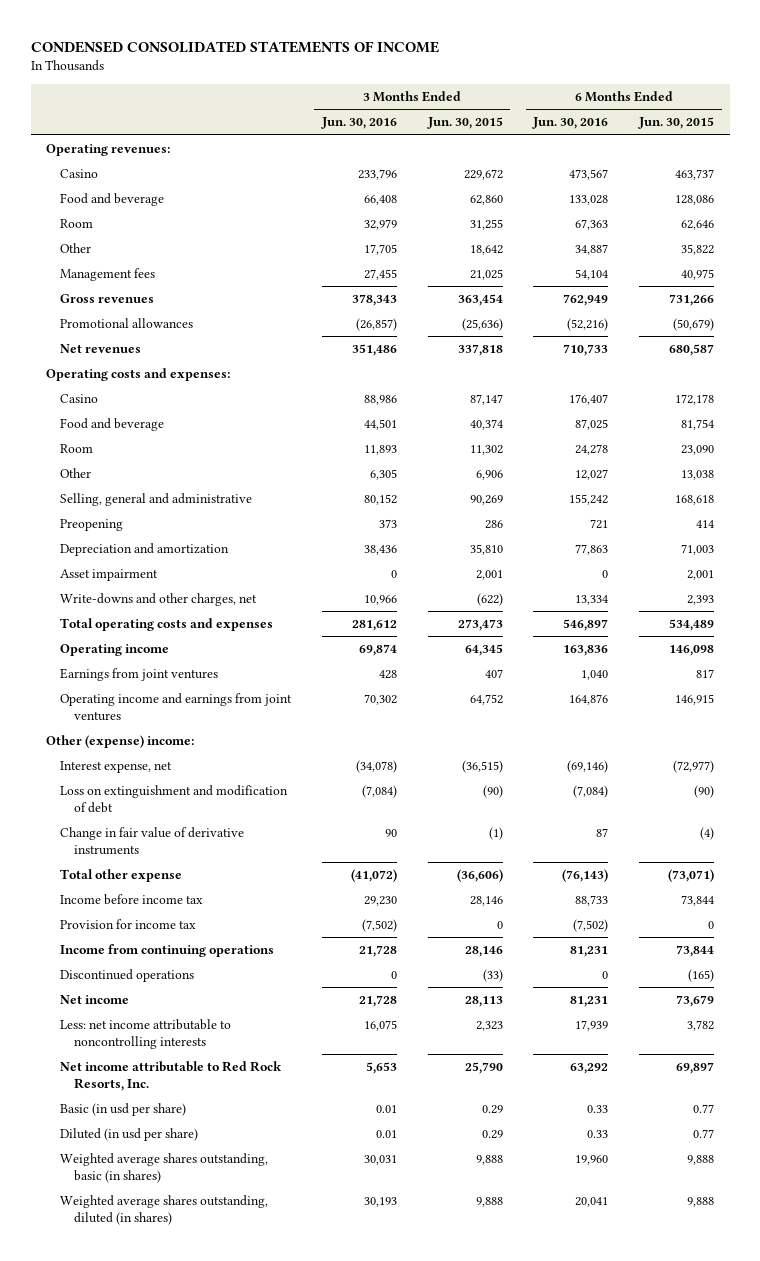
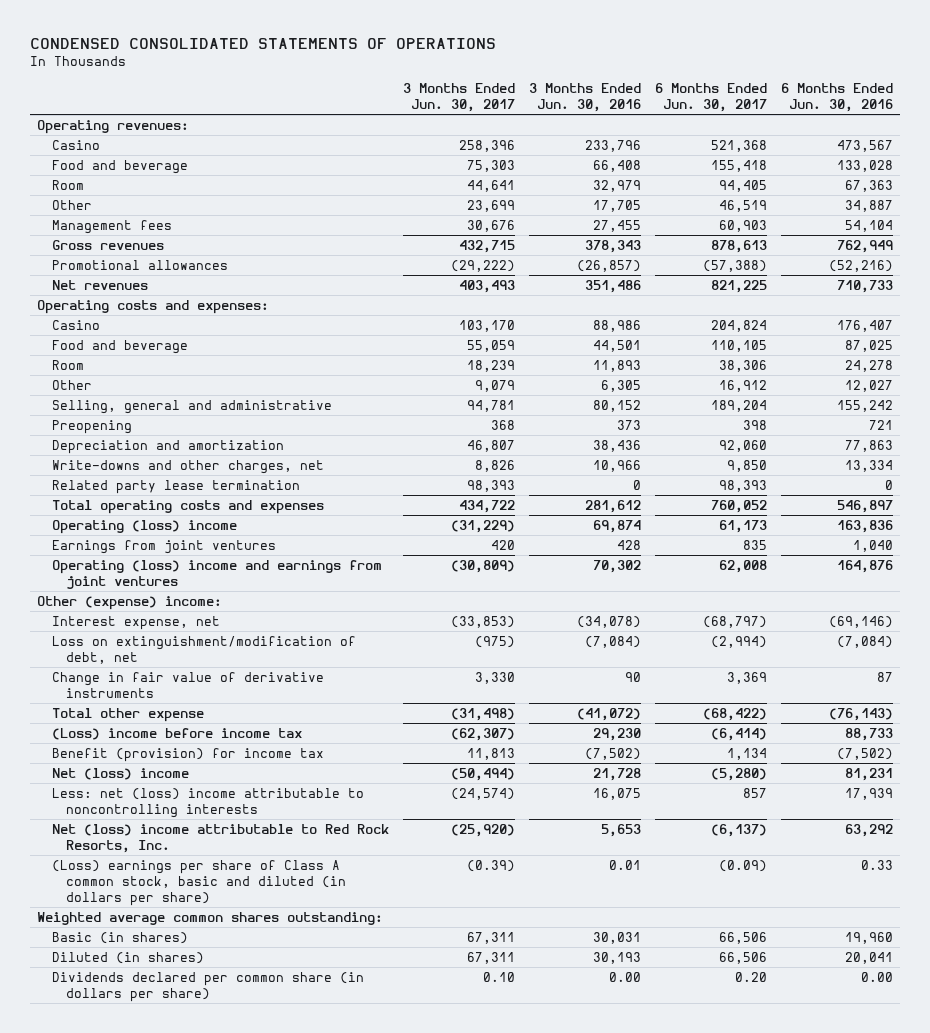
- CONDENSED CONSOLIDATED STATEMENTS OF INCOME
+ CONDENSED CONSOLIDATED STATEMENTS OF OPERATIONS
- | 3 Months Ended Jun. 30, 2016 | 3 Months Ended Jun. 30, 2015 | 6 Months Ended Jun. 30, 2016 | 6 Months Ended Jun. 30, 2015
+ | 3 Months Ended Jun. 30, 2017 | 3 Months Ended Jun. 30, 2016 | 6 Months Ended Jun. 30, 2017 | 6 Months Ended Jun. 30, 2016
- Asset impairment | 0 | 2,001 | 0 | 2,001
+ Related party lease termination | 98,393 | 0 | 98,393 | 0
- Operating income | 69,874 | 64,345 | 163,836 | 146,098
+ Operating (loss) income | (31,229) | 69,874 | 61,173 | 163,836
- Operating income and earnings from joint ventures | 70,302 | 64,752 | 164,876 | 146,915
+ Operating (loss) income and earnings from joint ventures | (30,809) | 70,302 | 62,008 | 164,876
- Loss on extinguishment and modification of debt | (7,084) | (90) | (7,084) | (90)
+ Loss on extinguishment/modification of debt, net | (975) | (7,084) | (2,994) | (7,084)
- Income before income tax | 29,230 | 28,146 | 88,733 | 73,844
- Provision for income tax | (7,502) | 0 | (7,502) | 0
- Income from continuing operations | 21,728 | 28,146 | 81,231 | 73,844
- Discontinued operations | 0 | (33) | 0 | (165)
- Net income | 21,728 | 28,113 | 81,231 | 73,679
- Less: net income attributable to noncontrolling interests | 16,075 | 2,323 | 17,939 | 3,782
- Net income attributable to Red Rock Resorts, Inc. | 5,653 | 25,790 | 63,292 | 69,897
- Basic (in usd per share) | 0.01 | 0.29 | 0.33 | 0.77
- Diluted (in usd per share) | 0.01 | 0.29 | 0.33 | 0.77
- Weighted average shares outstanding, basic (in shares) | 30,031 | 9,888 | 19,960 | 9,888
- Weighted average shares outstanding, diluted (in shares) | 30,193 | 9,888 | 20,041 | 9,888
+ (Loss) income before income tax | (62,307) | 29,230 | (6,414) | 88,733
+ Benefit (provision) for income tax | 11,813 | (7,502) | 1,134 | (7,502)
+ Net (loss) income | (50,494) | 21,728 | (5,280) | 81,231
+ Less: net (loss) income attributable to noncontrolling interests | (24,574) | 16,075 | 857 | 17,939
+ Net (loss) income attributable to Red Rock Resorts, Inc. | (25,920) | 5,653 | (6,137) | 63,292
+ (Loss) earnings per share of Class A common stock, basic and diluted (in dollars per share) | (0.39) | 0.01 | (0.09) | 0.33
+ Weighted average common shares outstanding:
+ Basic (in shares) | 67,311 | 30,031 | 66,506 | 19,960
+ Diluted (in shares) | 67,311 | 30,193 | 66,506 | 20,041
+ Dividends declared per common share (in dollars per share) | 0.10 | 0.00 | 0.20 | 0.00

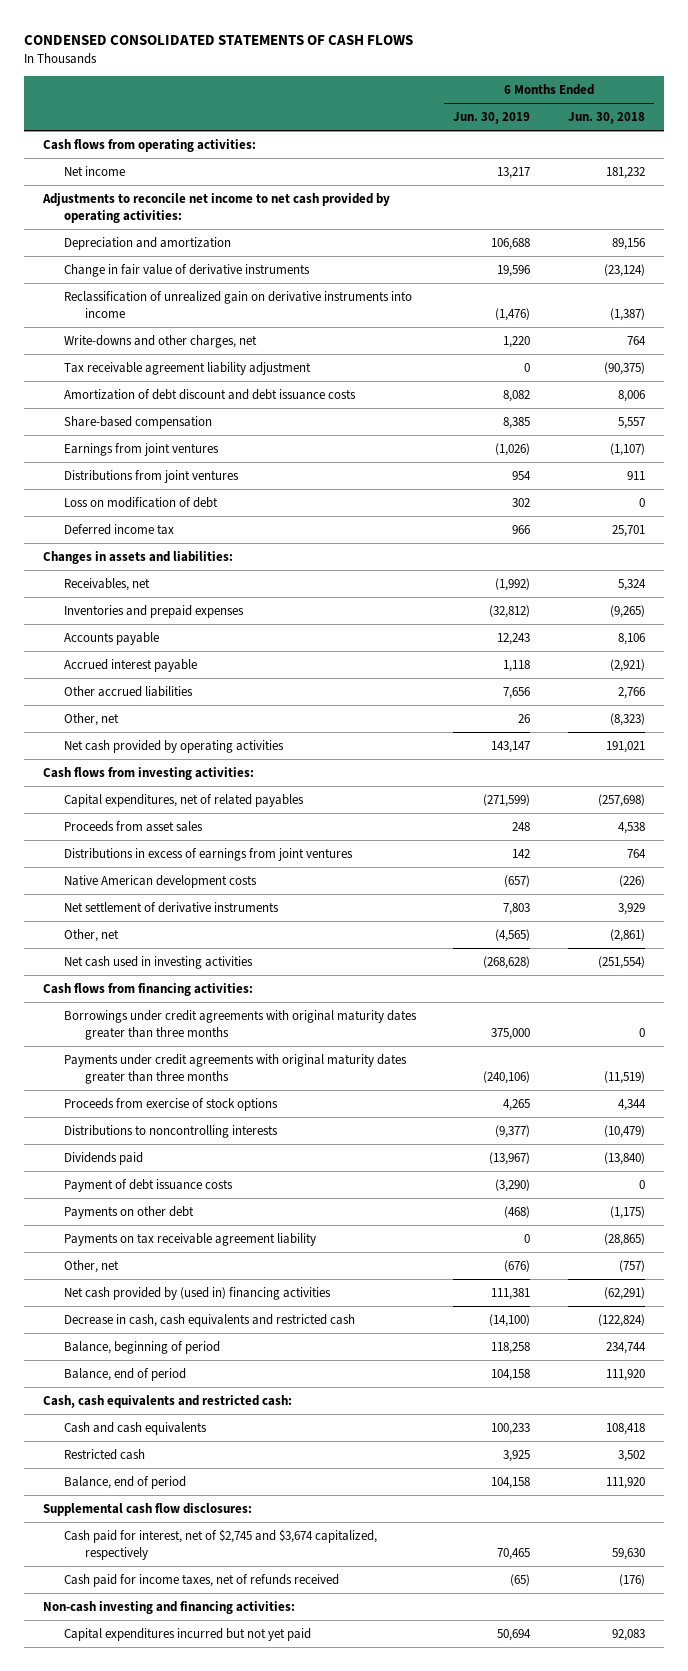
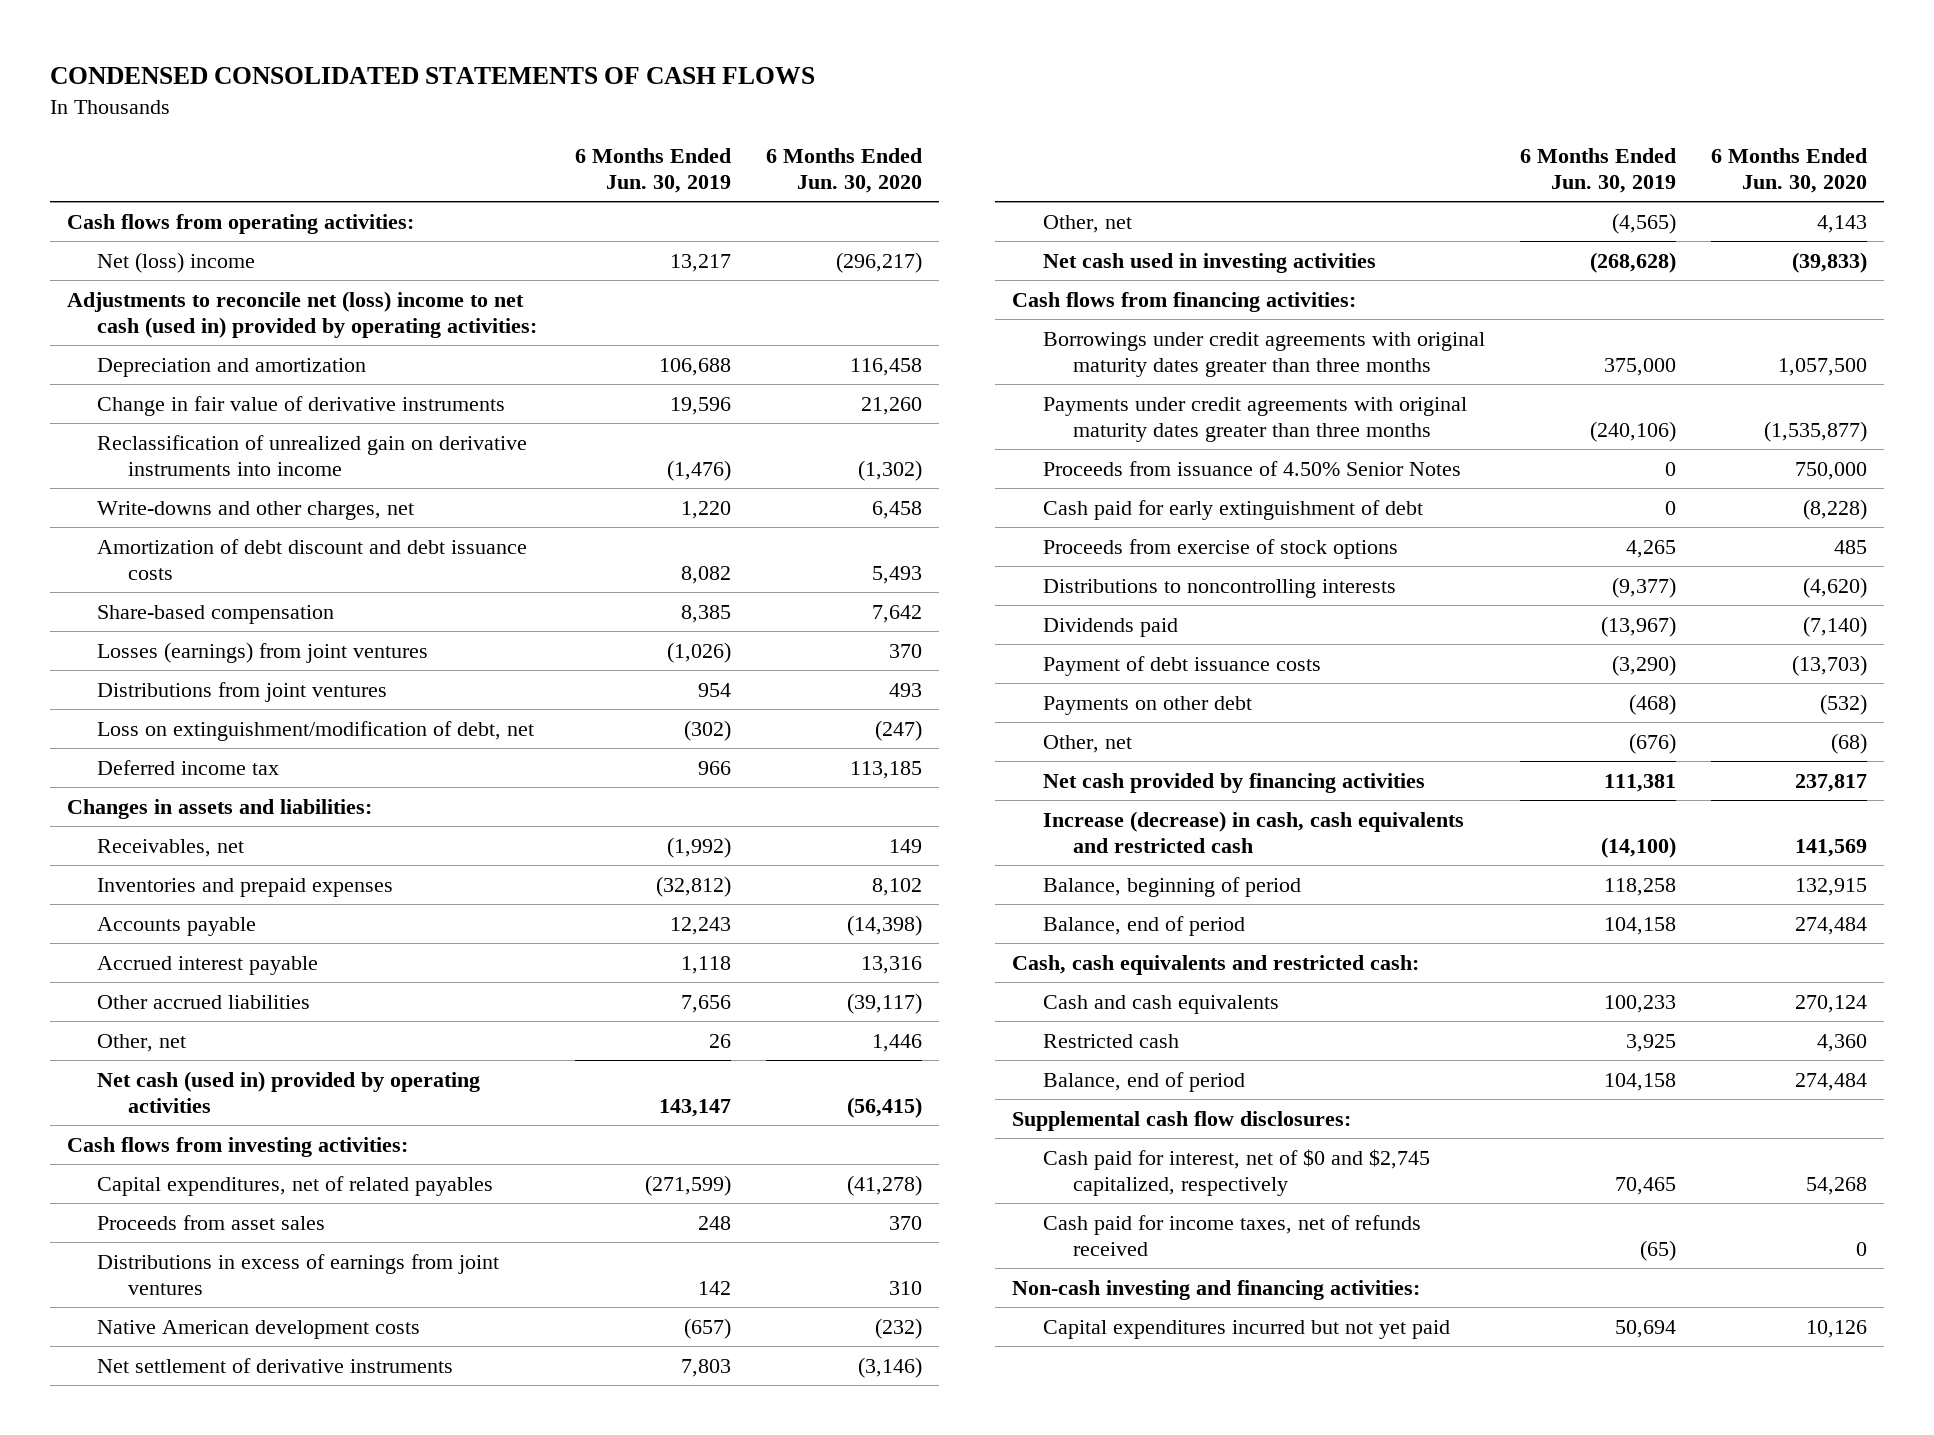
- | 6 Months Ended Jun. 30, 2019 | 6 Months Ended Jun. 30, 2018
+ | 6 Months Ended Jun. 30, 2019 | 6 Months Ended Jun. 30, 2020
- Net income | 13,217 | 181,232
- Adjustments to reconcile net income to net cash provided by operating activities:
+ Net (loss) income | 13,217 | (296,217)
+ Adjustments to reconcile net (loss) income to net cash (used in) provided by operating activities:
- Tax receivable agreement liability adjustment | 0 | (90,375)
- Earnings from joint ventures | (1,026) | (1,107)
+ Losses (earnings) from joint ventures | (1,026) | 370
- Loss on modification of debt | 302 | 0
+ Loss on extinguishment/modification of debt, net | (302) | (247)
- Net cash provided by operating activities | 143,147 | 191,021
+ Net cash (used in) provided by operating activities | 143,147 | (56,415)
+ Proceeds from issuance of 4.50% Senior Notes | 0 | 750,000
+ Cash paid for early extinguishment of debt | 0 | (8,228)
- Payments on tax receivable agreement liability | 0 | (28,865)
- Net cash provided by (used in) financing activities | 111,381 | (62,291)
- Decrease in cash, cash equivalents and restricted cash | (14,100) | (122,824)
+ Net cash provided by financing activities | 111,381 | 237,817
+ Increase (decrease) in cash, cash equivalents and restricted cash | (14,100) | 141,569
- Cash paid for interest, net of $2,745 and $3,674 capitalized, respectively | 70,465 | 59,630
+ Cash paid for interest, net of $0 and $2,745 capitalized, respectively | 70,465 | 54,268

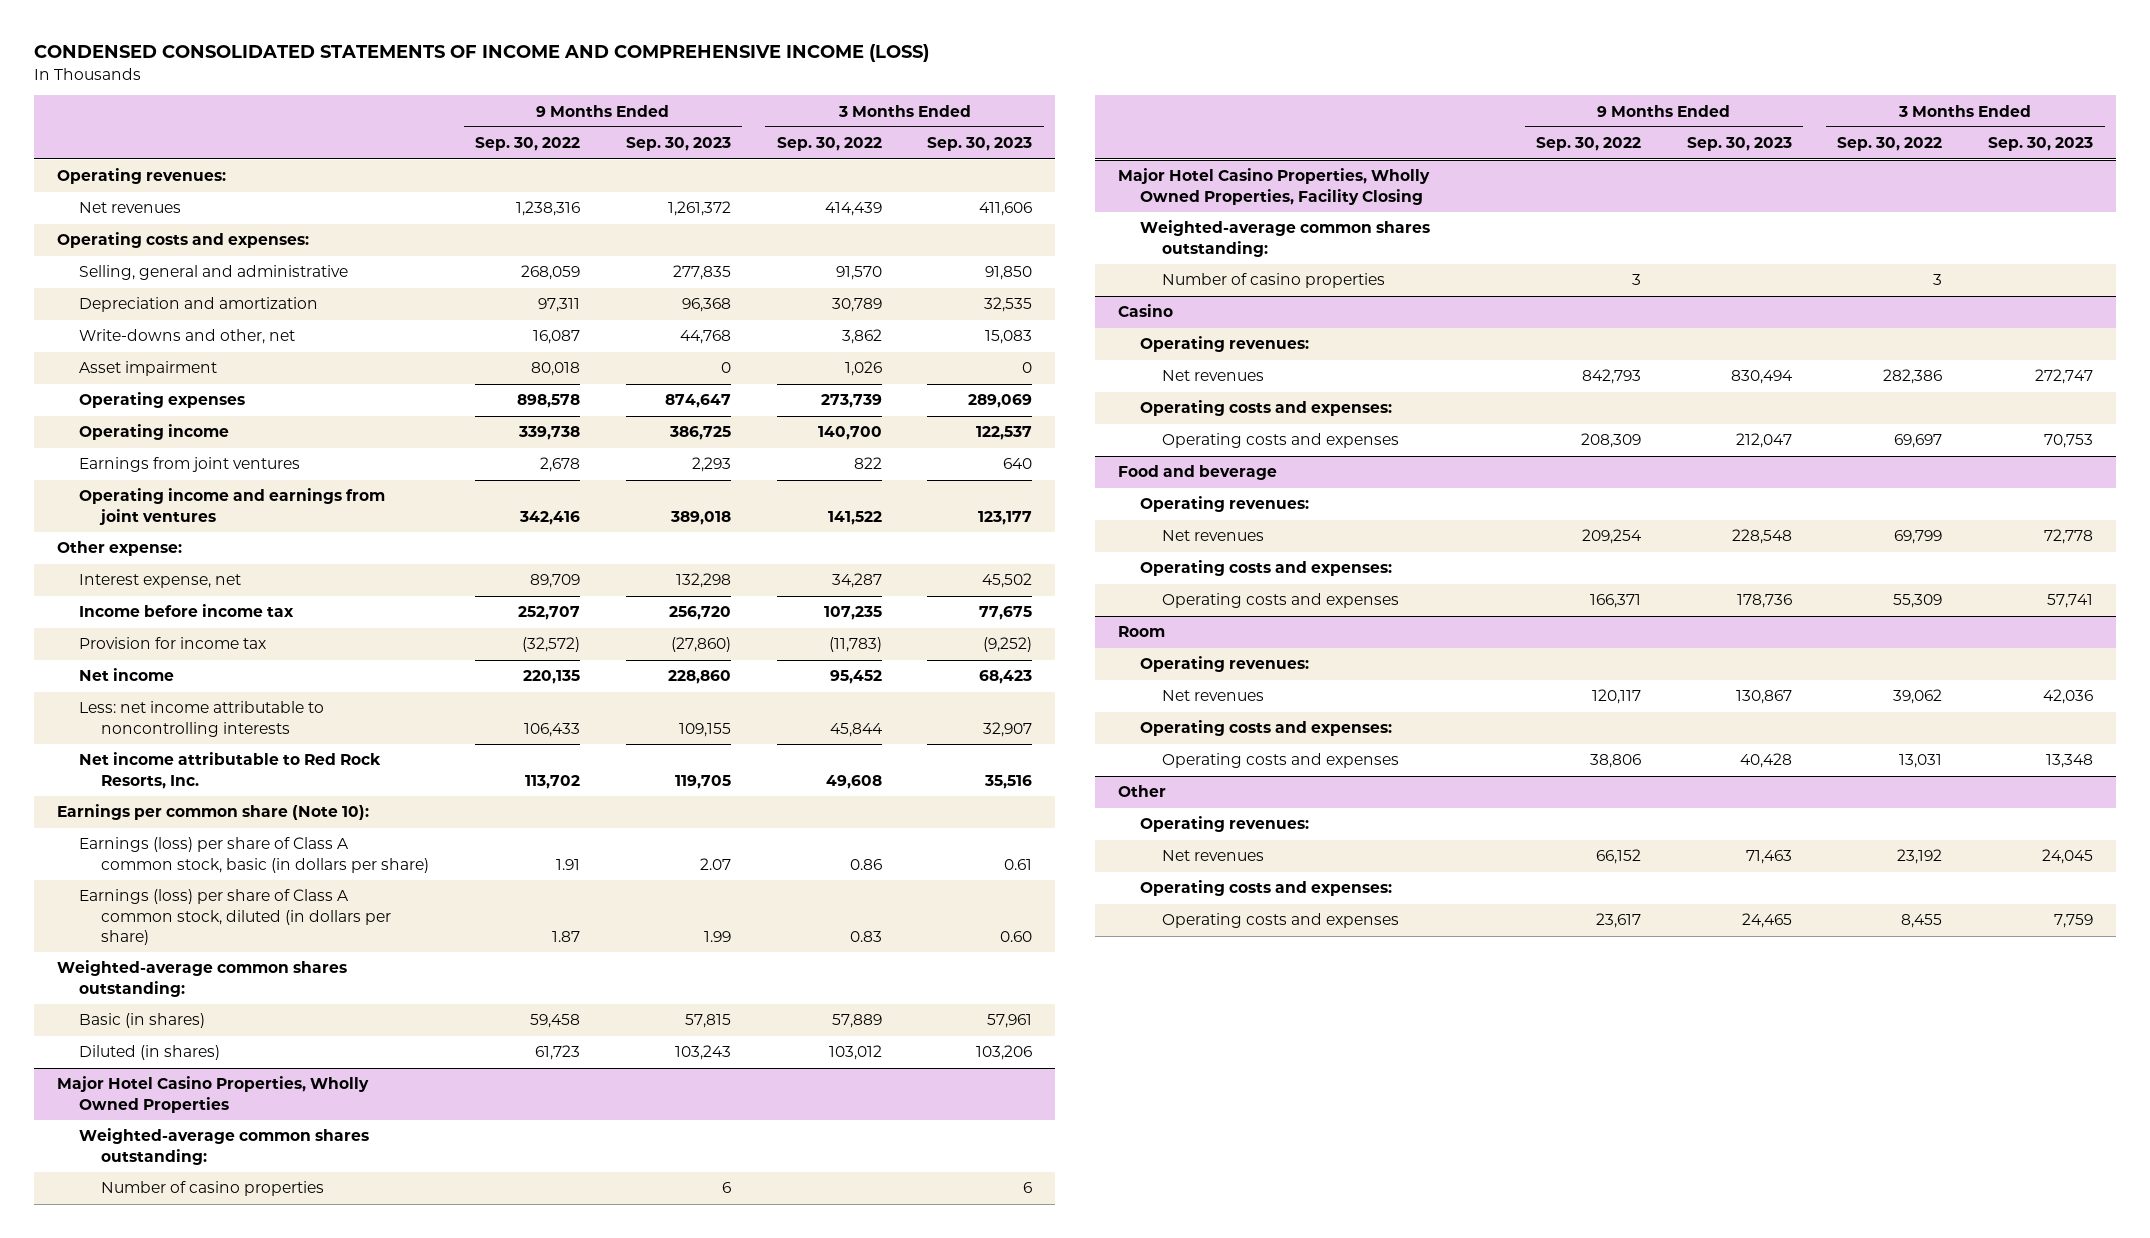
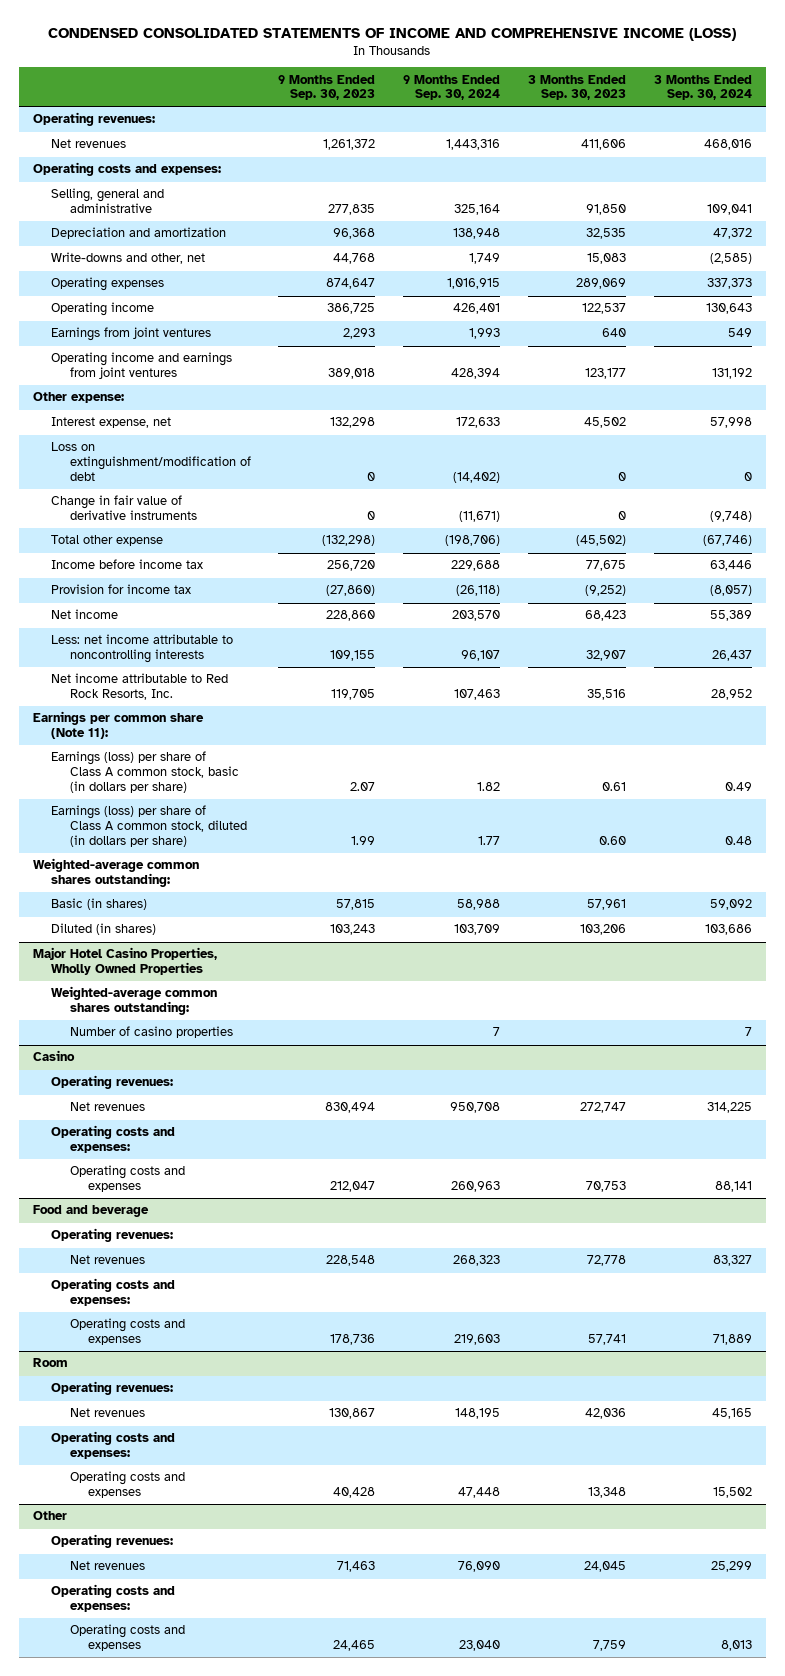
- | 9 Months Ended Sep. 30, 2022 | 9 Months Ended Sep. 30, 2023 | 3 Months Ended Sep. 30, 2022 | 3 Months Ended Sep. 30, 2023
+ | 9 Months Ended Sep. 30, 2023 | 9 Months Ended Sep. 30, 2024 | 3 Months Ended Sep. 30, 2023 | 3 Months Ended Sep. 30, 2024
- Asset impairment | 80,018 | 0 | 1,026 | 0
+ Loss on extinguishment/modification of debt | 0 | (14,402) | 0 | 0
+ Change in fair value of derivative instruments | 0 | (11,671) | 0 | (9,748)
+ Total other expense | (132,298) | (198,706) | (45,502) | (67,746)
- Earnings per common share (Note 10):
+ Earnings per common share (Note 11):
@ Major Hotel Casino Properties, Wholly Owned Properties
- Number of casino properties | | 6 | | 6
- Major Hotel Casino Properties, Wholly Owned Properties, Facility Closing
- Weighted-average common shares outstanding:

